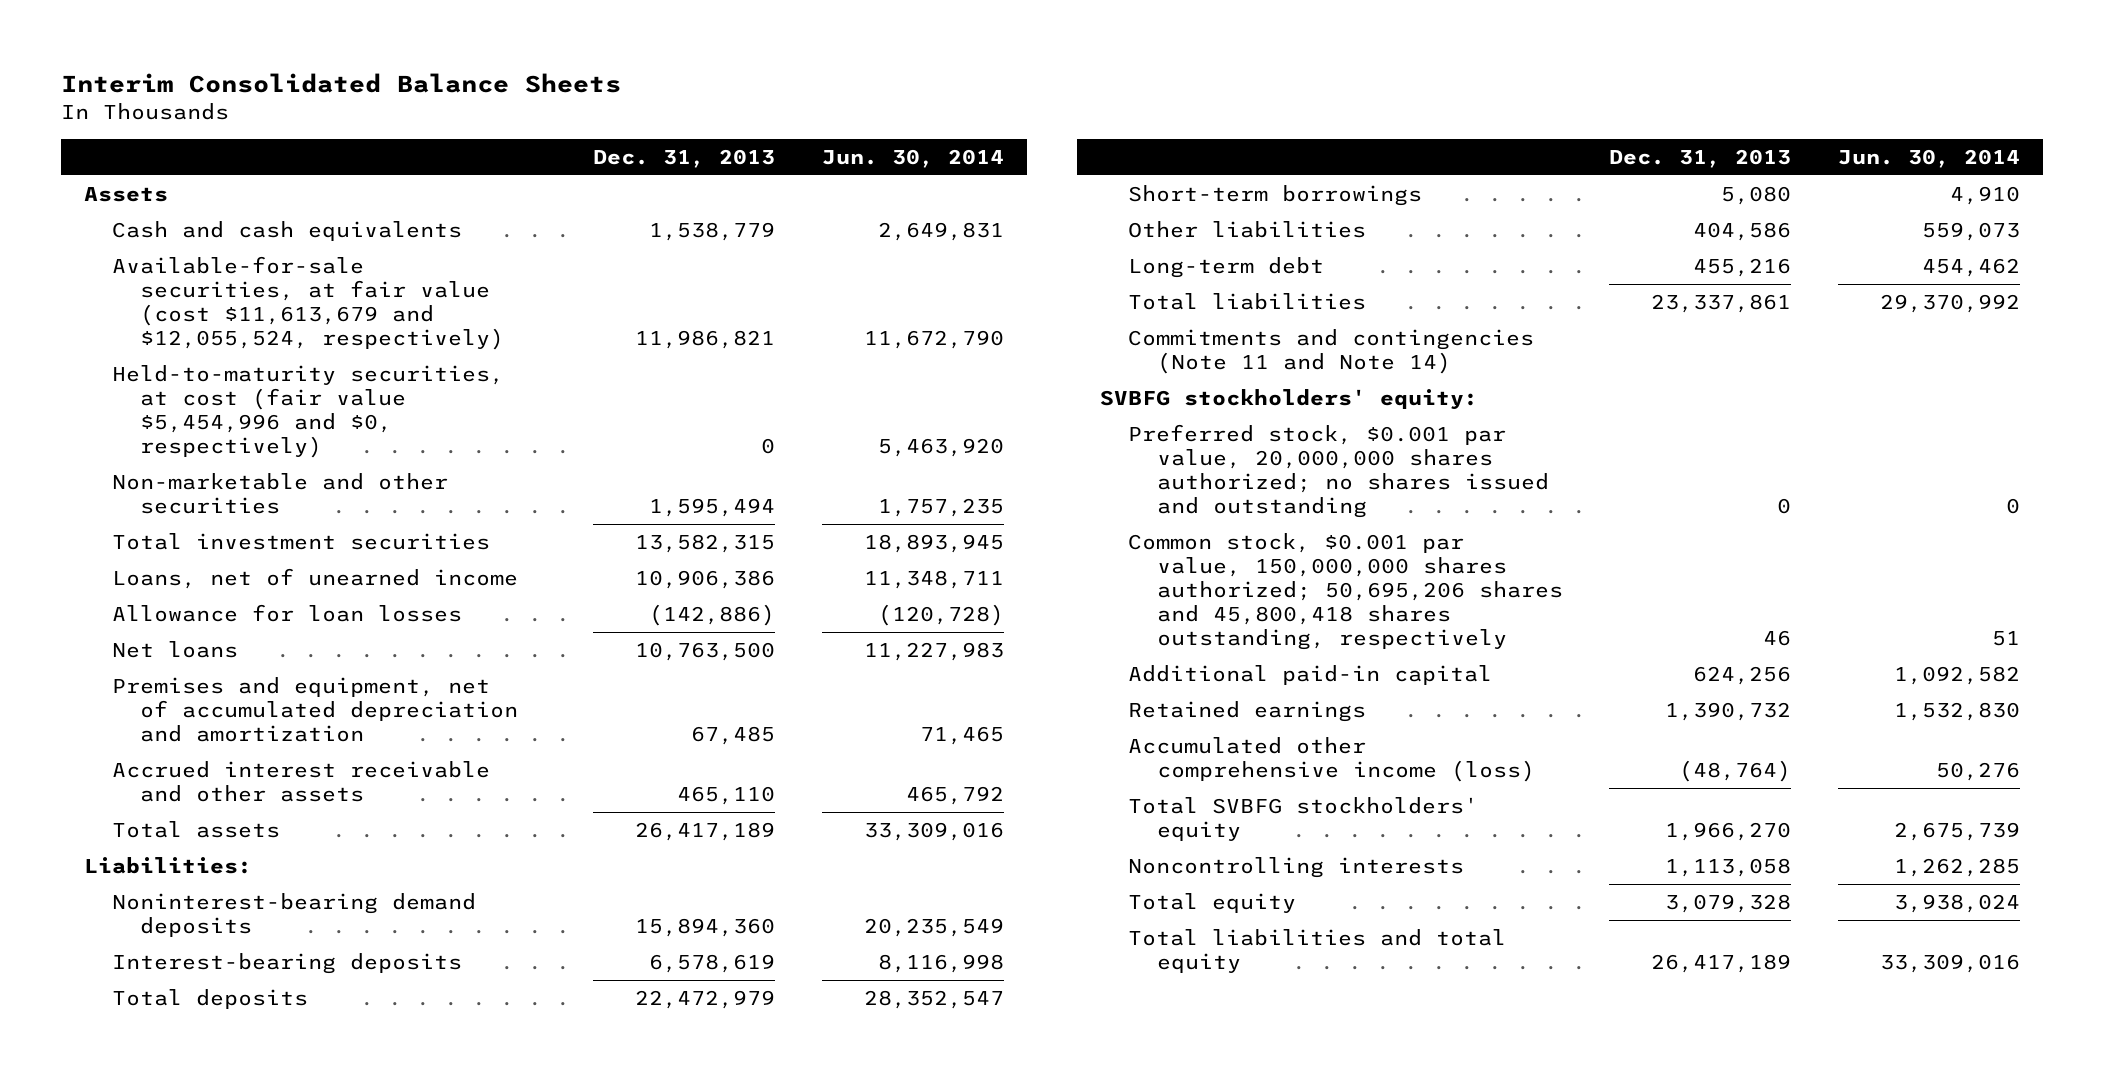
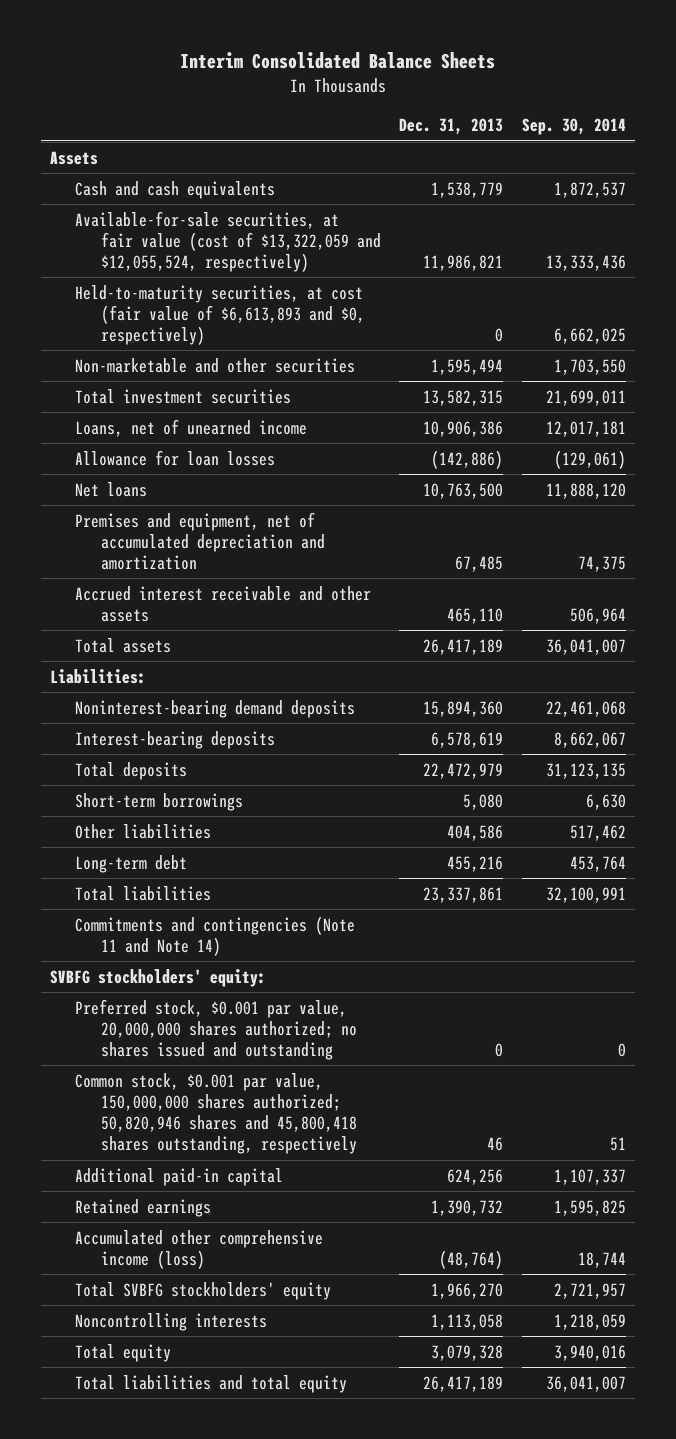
- | Dec. 31, 2013 | Jun. 30, 2014
+ | Dec. 31, 2013 | Sep. 30, 2014
- Available-for-sale securities, at fair value (cost $11,613,679 and $12,055,524, respectively) | 11,986,821 | 11,672,790
- Held-to-maturity securities, at cost (fair value $5,454,996 and $0, respectively) | 0 | 5,463,920
+ Available-for-sale securities, at fair value (cost of $13,322,059 and $12,055,524, respectively) | 11,986,821 | 13,333,436
+ Held-to-maturity securities, at cost (fair value of $6,613,893 and $0, respectively) | 0 | 6,662,025
- Common stock, $0.001 par value, 150,000,000 shares authorized; 50,695,206 shares and 45,800,418 shares outstanding, respectively | 46 | 51
+ Common stock, $0.001 par value, 150,000,000 shares authorized; 50,820,946 shares and 45,800,418 shares outstanding, respectively | 46 | 51

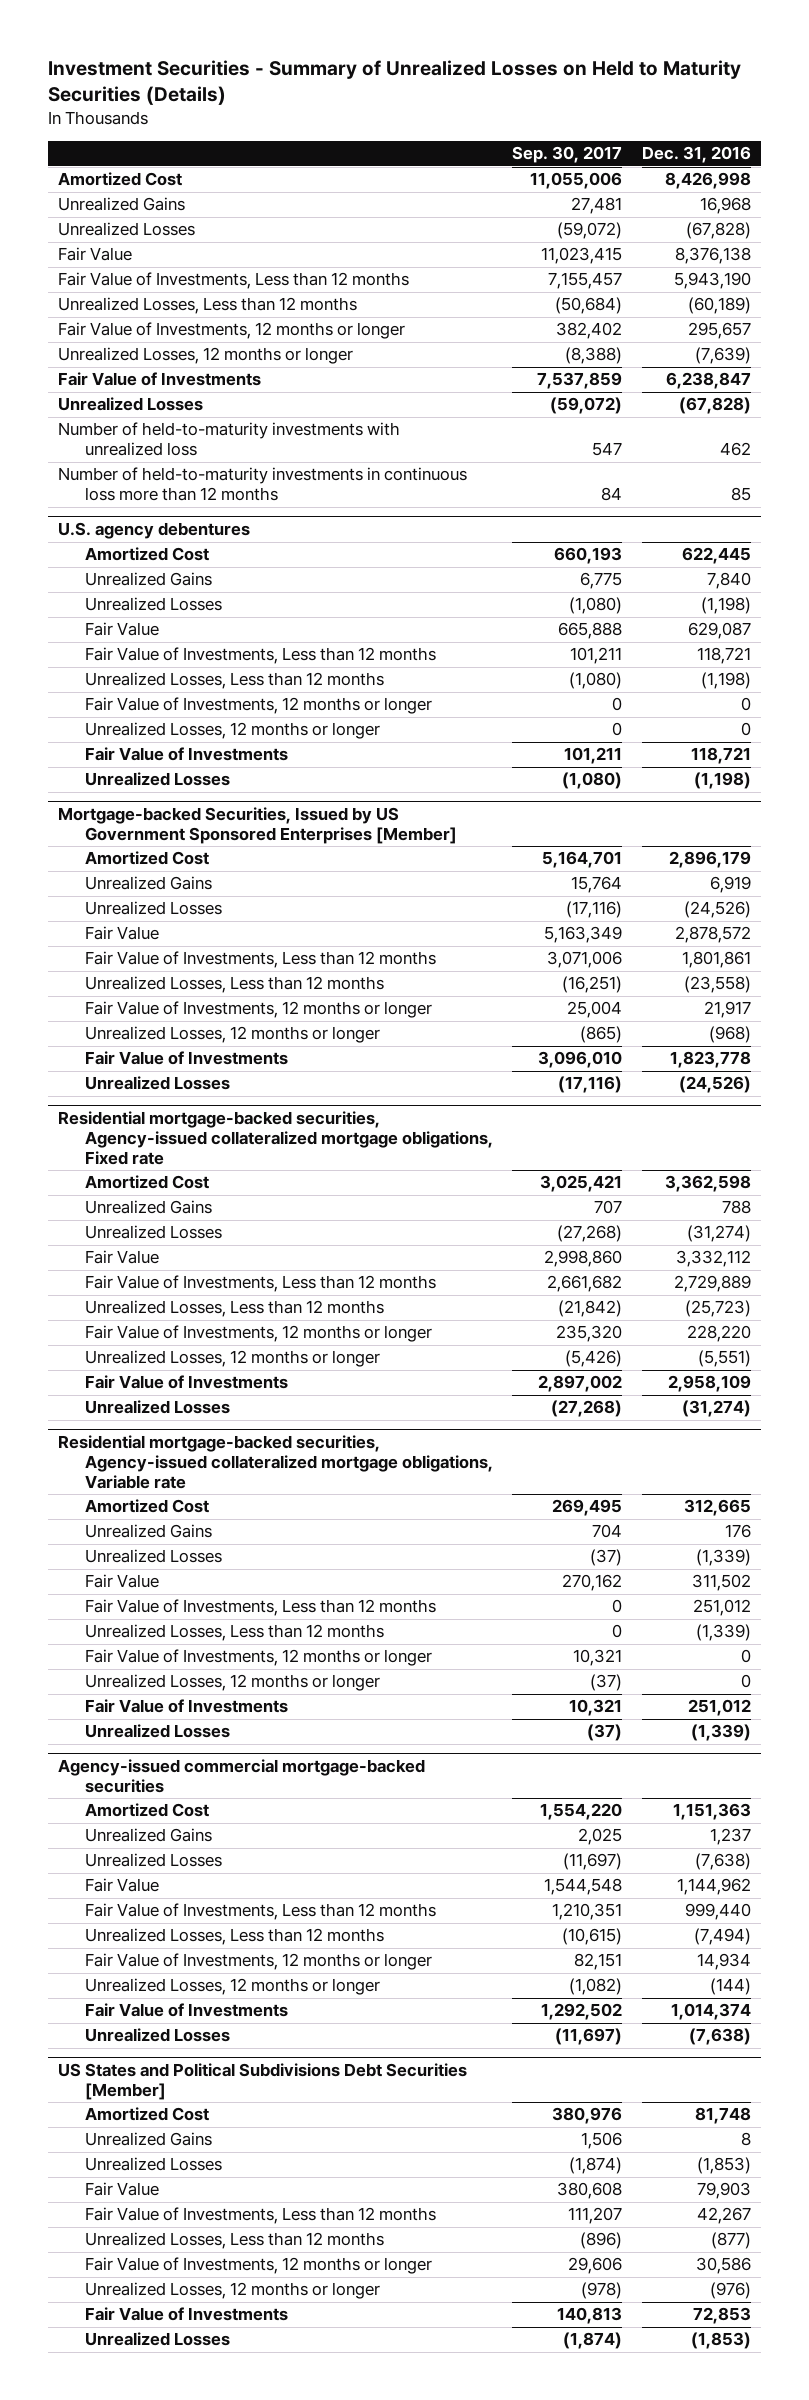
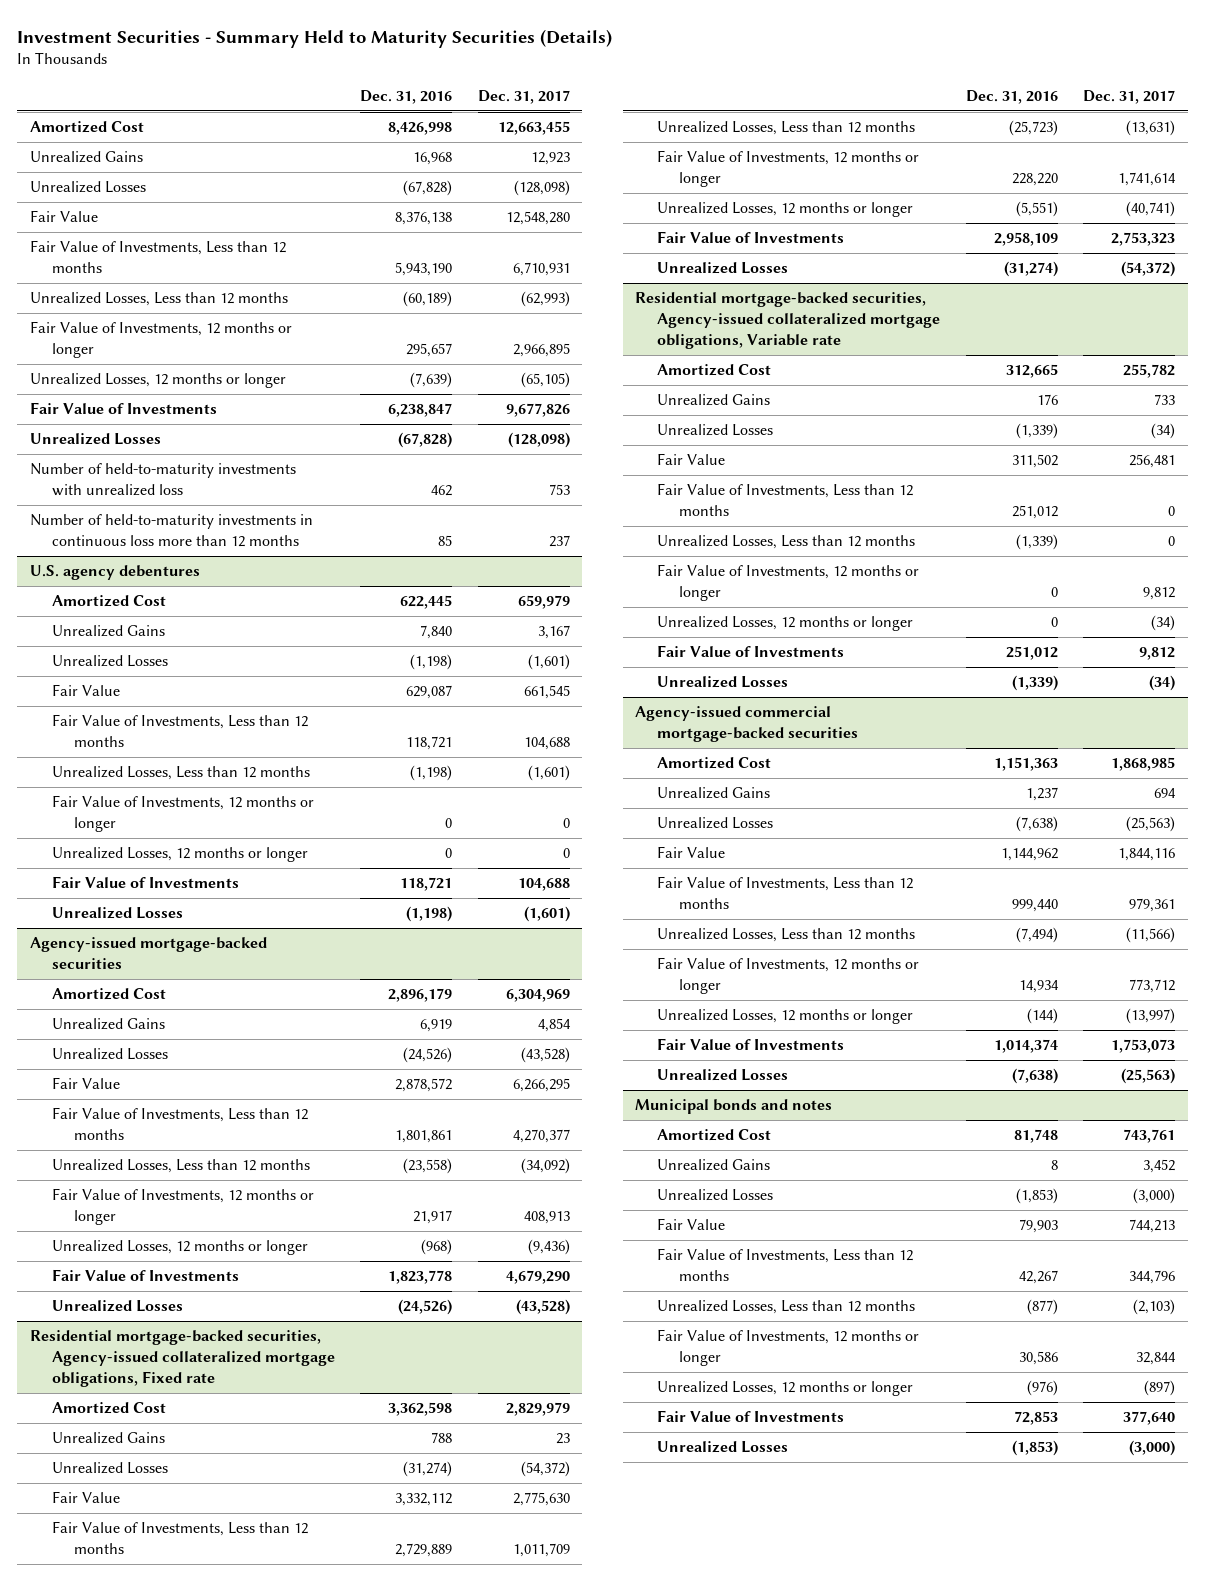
- Investment Securities - Summary of Unrealized Losses on Held to Maturity Securities (Details)
+ Investment Securities - Summary Held to Maturity Securities (Details)
- | Sep. 30, 2017 | Dec. 31, 2016
+ | Dec. 31, 2016 | Dec. 31, 2017
- Mortgage-backed Securities, Issued by US Government Sponsored Enterprises [Member]
+ Agency-issued mortgage-backed securities
- US States and Political Subdivisions Debt Securities [Member]
+ Municipal bonds and notes

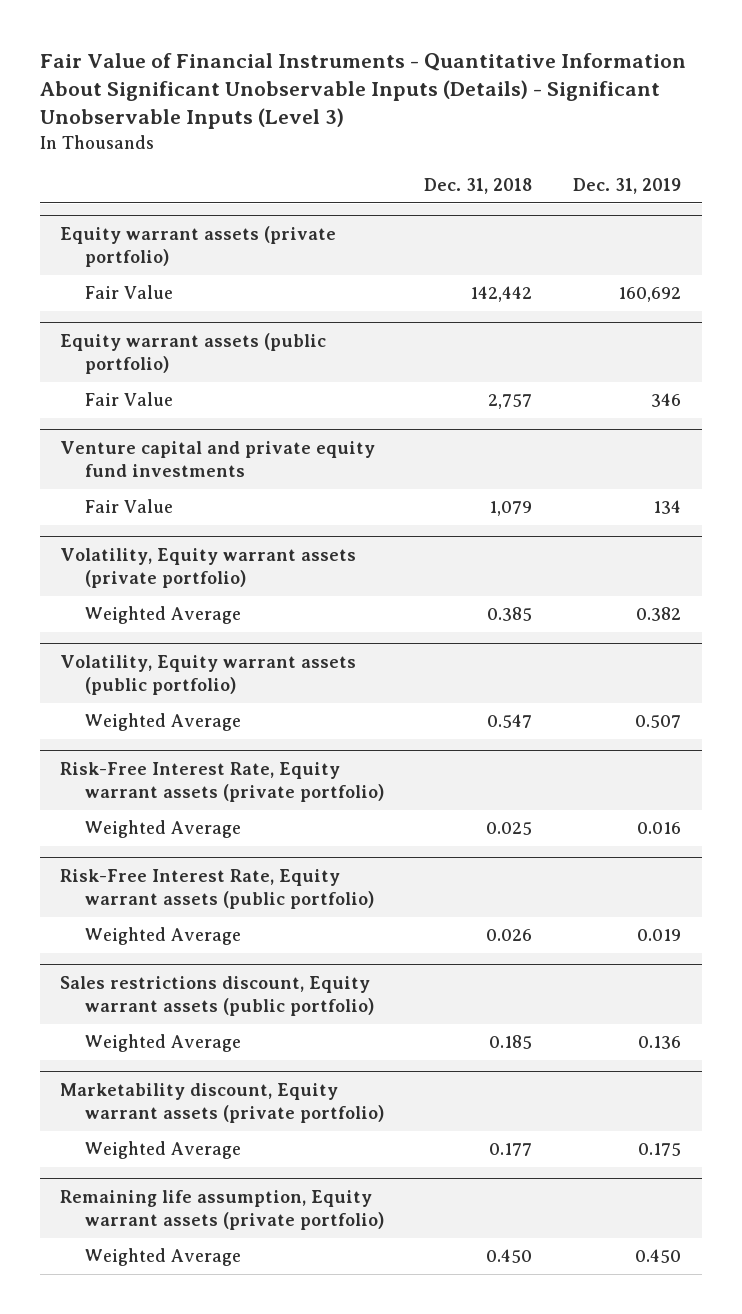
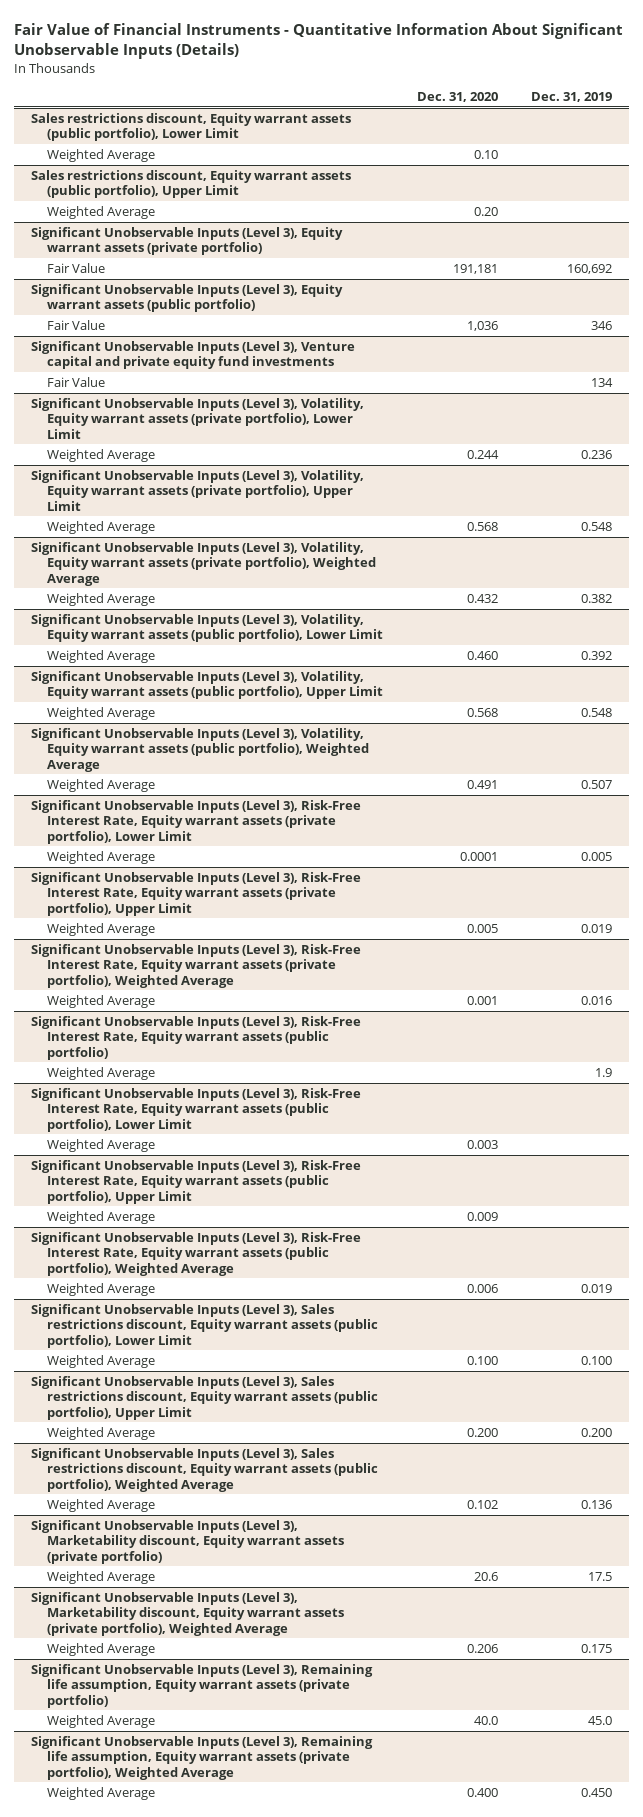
- Fair Value of Financial Instruments - Quantitative Information About Significant Unobservable Inputs (Details) - Significant Unobservable Inputs (Level 3)
+ Fair Value of Financial Instruments - Quantitative Information About Significant Unobservable Inputs (Details)
- | Dec. 31, 2018 | Dec. 31, 2019
+ | Dec. 31, 2020 | Dec. 31, 2019
- Equity warrant assets (private portfolio)
+ Sales restrictions discount, Equity warrant assets (public portfolio), Lower Limit
+ Weighted Average | 0.10 |
+ Sales restrictions discount, Equity warrant assets (public portfolio), Upper Limit
+ Weighted Average | 0.20 |
+ Significant Unobservable Inputs (Level 3), Equity warrant assets (private portfolio)
- Equity warrant assets (public portfolio)
+ Significant Unobservable Inputs (Level 3), Equity warrant assets (public portfolio)
- Venture capital and private equity fund investments
+ Significant Unobservable Inputs (Level 3), Venture capital and private equity fund investments
- Volatility, Equity warrant assets (private portfolio)
+ Significant Unobservable Inputs (Level 3), Volatility, Equity warrant assets (private portfolio), Lower Limit
+ Weighted Average | 0.244 | 0.236
+ Significant Unobservable Inputs (Level 3), Volatility, Equity warrant assets (private portfolio), Upper Limit
+ Weighted Average | 0.568 | 0.548
+ Significant Unobservable Inputs (Level 3), Volatility, Equity warrant assets (private portfolio), Weighted Average
- Volatility, Equity warrant assets (public portfolio)
+ Significant Unobservable Inputs (Level 3), Volatility, Equity warrant assets (public portfolio), Lower Limit
+ Weighted Average | 0.460 | 0.392
+ Significant Unobservable Inputs (Level 3), Volatility, Equity warrant assets (public portfolio), Upper Limit
+ Weighted Average | 0.568 | 0.548
+ Significant Unobservable Inputs (Level 3), Volatility, Equity warrant assets (public portfolio), Weighted Average
- Risk-Free Interest Rate, Equity warrant assets (private portfolio)
+ Significant Unobservable Inputs (Level 3), Risk-Free Interest Rate, Equity warrant assets (private portfolio), Lower Limit
+ Weighted Average | 0.0001 | 0.005
+ Significant Unobservable Inputs (Level 3), Risk-Free Interest Rate, Equity warrant assets (private portfolio), Upper Limit
+ Weighted Average | 0.005 | 0.019
+ Significant Unobservable Inputs (Level 3), Risk-Free Interest Rate, Equity warrant assets (private portfolio), Weighted Average
- Risk-Free Interest Rate, Equity warrant assets (public portfolio)
+ Significant Unobservable Inputs (Level 3), Risk-Free Interest Rate, Equity warrant assets (public portfolio)
+ Weighted Average | | 1.9
+ Significant Unobservable Inputs (Level 3), Risk-Free Interest Rate, Equity warrant assets (public portfolio), Lower Limit
+ Weighted Average | 0.003 |
+ Significant Unobservable Inputs (Level 3), Risk-Free Interest Rate, Equity warrant assets (public portfolio), Upper Limit
+ Weighted Average | 0.009 |
+ Significant Unobservable Inputs (Level 3), Risk-Free Interest Rate, Equity warrant assets (public portfolio), Weighted Average
- Sales restrictions discount, Equity warrant assets (public portfolio)
+ Significant Unobservable Inputs (Level 3), Sales restrictions discount, Equity warrant assets (public portfolio), Lower Limit
+ Weighted Average | 0.100 | 0.100
+ Significant Unobservable Inputs (Level 3), Sales restrictions discount, Equity warrant assets (public portfolio), Upper Limit
+ Weighted Average | 0.200 | 0.200
+ Significant Unobservable Inputs (Level 3), Sales restrictions discount, Equity warrant assets (public portfolio), Weighted Average
- Marketability discount, Equity warrant assets (private portfolio)
+ Significant Unobservable Inputs (Level 3), Marketability discount, Equity warrant assets (private portfolio)
+ Weighted Average | 20.6 | 17.5
+ Significant Unobservable Inputs (Level 3), Marketability discount, Equity warrant assets (private portfolio), Weighted Average
- Remaining life assumption, Equity warrant assets (private portfolio)
+ Significant Unobservable Inputs (Level 3), Remaining life assumption, Equity warrant assets (private portfolio)
+ Weighted Average | 40.0 | 45.0
+ Significant Unobservable Inputs (Level 3), Remaining life assumption, Equity warrant assets (private portfolio), Weighted Average

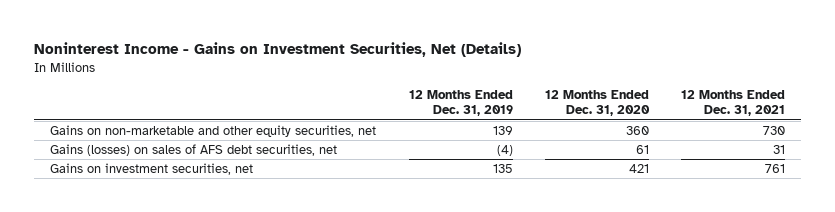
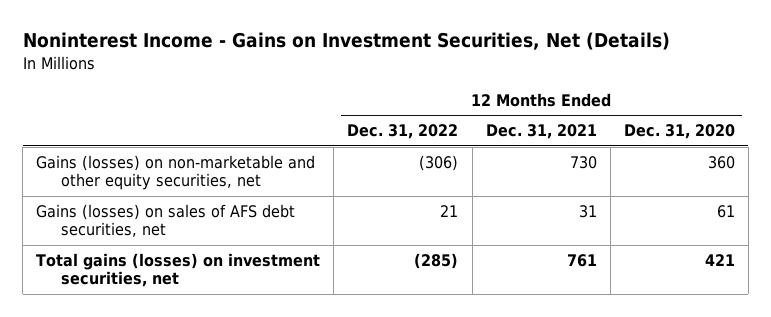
- | 12 Months Ended Dec. 31, 2019 | 12 Months Ended Dec. 31, 2020 | 12 Months Ended Dec. 31, 2021
+ | 12 Months Ended Dec. 31, 2022 | 12 Months Ended Dec. 31, 2021 | 12 Months Ended Dec. 31, 2020
- Gains on non-marketable and other equity securities, net | 139 | 360 | 730
+ Gains (losses) on non-marketable and other equity securities, net | (306) | 730 | 360
- Gains on investment securities, net | 135 | 421 | 761
+ Total gains (losses) on investment securities, net | (285) | 761 | 421

